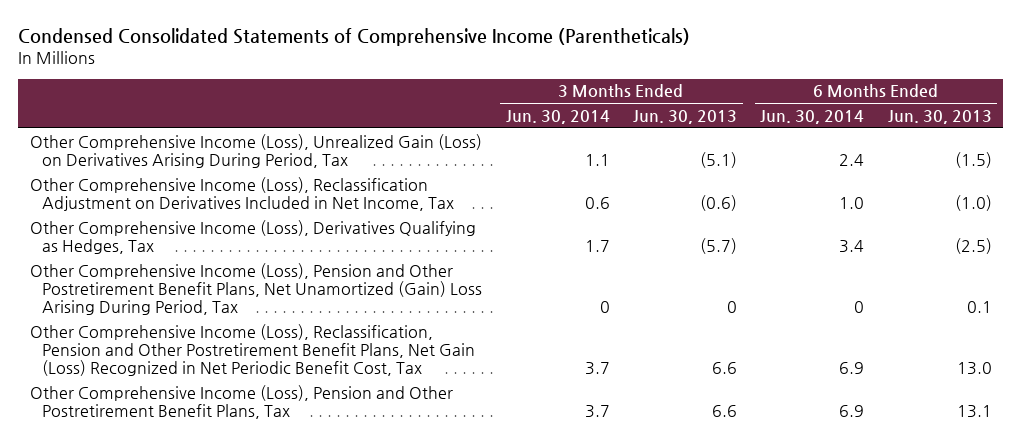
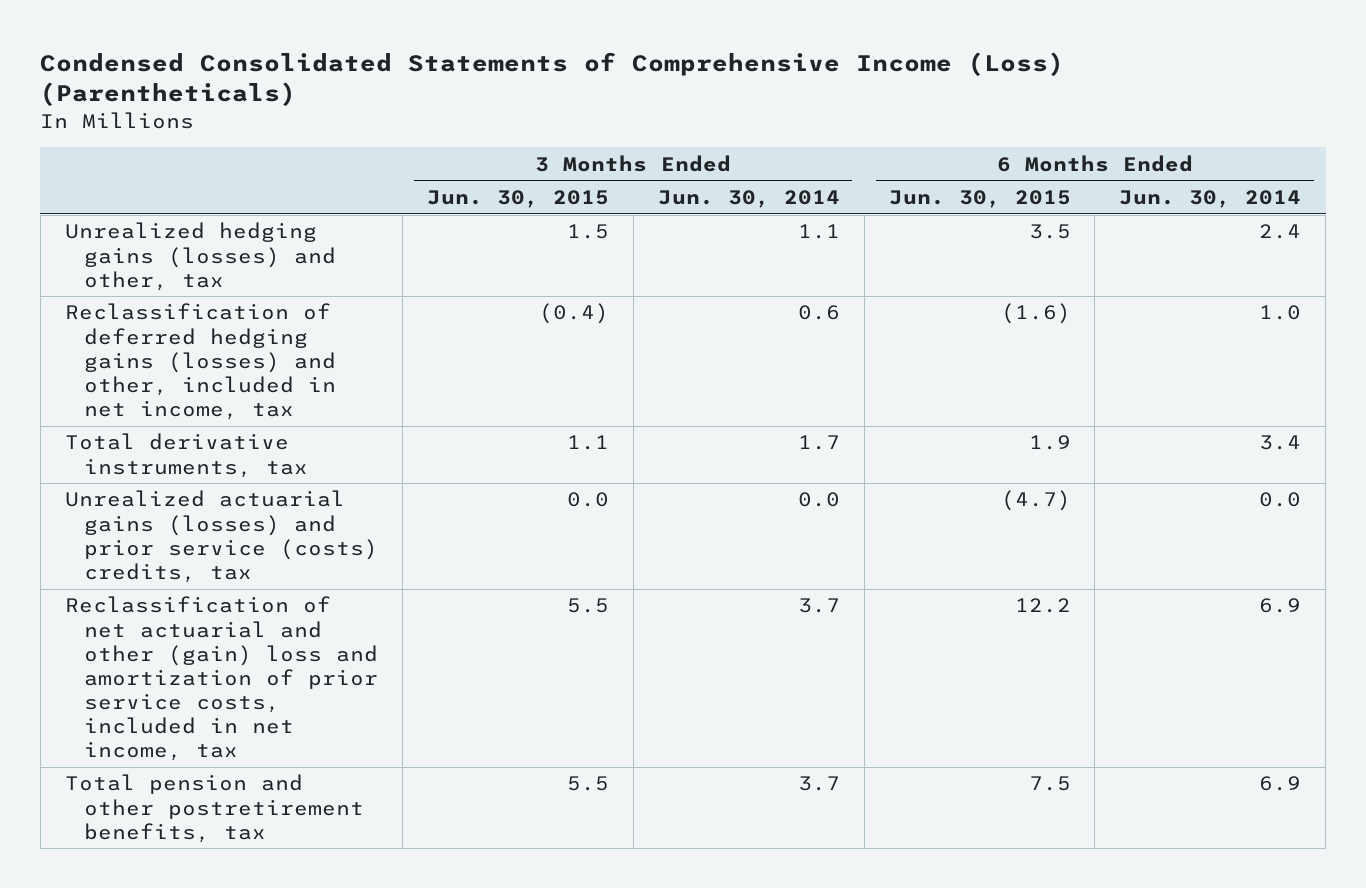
- Condensed Consolidated Statements of Comprehensive Income (Parentheticals)
+ Condensed Consolidated Statements of Comprehensive Income (Loss) (Parentheticals)
- | 3 Months Ended Jun. 30, 2014 | 3 Months Ended Jun. 30, 2013 | 6 Months Ended Jun. 30, 2014 | 6 Months Ended Jun. 30, 2013
+ | 3 Months Ended Jun. 30, 2015 | 3 Months Ended Jun. 30, 2014 | 6 Months Ended Jun. 30, 2015 | 6 Months Ended Jun. 30, 2014
- Other Comprehensive Income (Loss), Unrealized Gain (Loss) on Derivatives Arising During Period, Tax | 1.1 | (5.1) | 2.4 | (1.5)
- Other Comprehensive Income (Loss), Reclassification Adjustment on Derivatives Included in Net Income, Tax | 0.6 | (0.6) | 1.0 | (1.0)
- Other Comprehensive Income (Loss), Derivatives Qualifying as Hedges, Tax | 1.7 | (5.7) | 3.4 | (2.5)
- Other Comprehensive Income (Loss), Pension and Other Postretirement Benefit Plans, Net Unamortized (Gain) Loss Arising During Period, Tax | 0 | 0 | 0 | 0.1
- Other Comprehensive Income (Loss), Reclassification, Pension and Other Postretirement Benefit Plans, Net Gain (Loss) Recognized in Net Periodic Benefit Cost, Tax | 3.7 | 6.6 | 6.9 | 13.0
- Other Comprehensive Income (Loss), Pension and Other Postretirement Benefit Plans, Tax | 3.7 | 6.6 | 6.9 | 13.1
+ Unrealized hedging gains (losses) and other, tax | 1.5 | 1.1 | 3.5 | 2.4
+ Reclassification of deferred hedging gains (losses) and other, included in net income, tax | (0.4) | 0.6 | (1.6) | 1.0
+ Total derivative instruments, tax | 1.1 | 1.7 | 1.9 | 3.4
+ Unrealized actuarial gains (losses) and prior service (costs) credits, tax | 0.0 | 0.0 | (4.7) | 0.0
+ Reclassification of net actuarial and other (gain) loss and amortization of prior service costs, included in net income, tax | 5.5 | 3.7 | 12.2 | 6.9
+ Total pension and other postretirement benefits, tax | 5.5 | 3.7 | 7.5 | 6.9

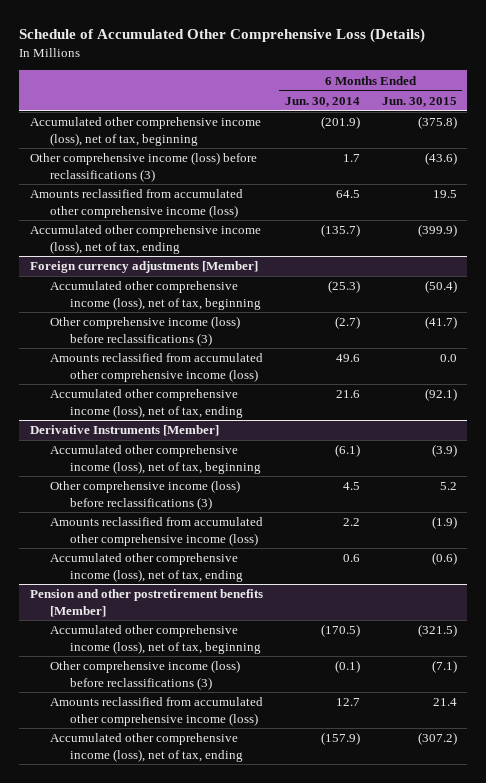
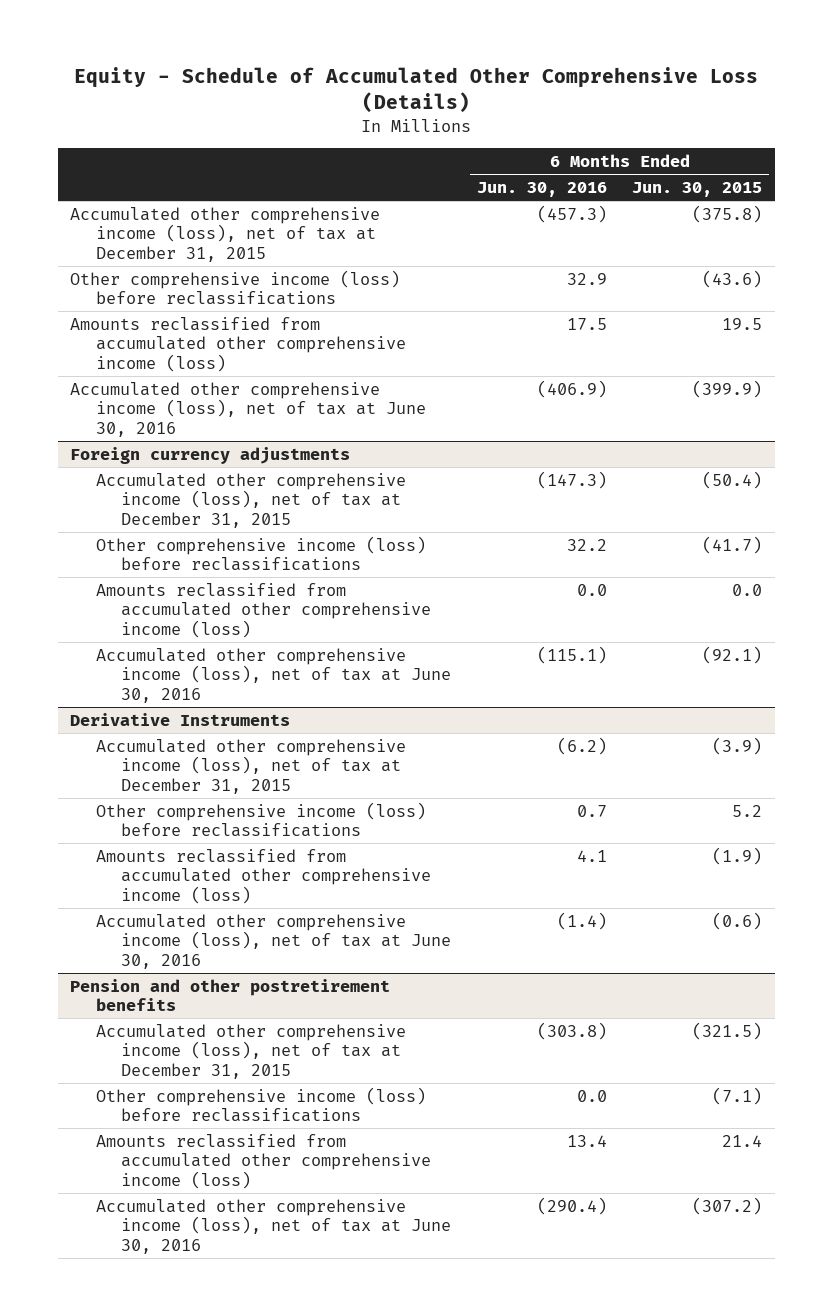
- Schedule of Accumulated Other Comprehensive Loss (Details)
+ Equity - Schedule of Accumulated Other Comprehensive Loss (Details)
- | 6 Months Ended Jun. 30, 2014 | 6 Months Ended Jun. 30, 2015
+ | 6 Months Ended Jun. 30, 2016 | 6 Months Ended Jun. 30, 2015
- Accumulated other comprehensive income (loss), net of tax, beginning | (201.9) | (375.8)
- Other comprehensive income (loss) before reclassifications (3) | 1.7 | (43.6)
+ Accumulated other comprehensive income (loss), net of tax at December 31, 2015 | (457.3) | (375.8)
+ Other comprehensive income (loss) before reclassifications | 32.9 | (43.6)
- Accumulated other comprehensive income (loss), net of tax, ending | (135.7) | (399.9)
- Foreign currency adjustments [Member]
- Accumulated other comprehensive income (loss), net of tax, beginning | (25.3) | (50.4)
- Other comprehensive income (loss) before reclassifications (3) | (2.7) | (41.7)
+ Accumulated other comprehensive income (loss), net of tax at June 30, 2016 | (406.9) | (399.9)
+ Foreign currency adjustments
+ Accumulated other comprehensive income (loss), net of tax at December 31, 2015 | (147.3) | (50.4)
+ Other comprehensive income (loss) before reclassifications | 32.2 | (41.7)
- Accumulated other comprehensive income (loss), net of tax, ending | 21.6 | (92.1)
- Derivative Instruments [Member]
- Accumulated other comprehensive income (loss), net of tax, beginning | (6.1) | (3.9)
- Other comprehensive income (loss) before reclassifications (3) | 4.5 | 5.2
+ Accumulated other comprehensive income (loss), net of tax at June 30, 2016 | (115.1) | (92.1)
+ Derivative Instruments
+ Accumulated other comprehensive income (loss), net of tax at December 31, 2015 | (6.2) | (3.9)
+ Other comprehensive income (loss) before reclassifications | 0.7 | 5.2
- Accumulated other comprehensive income (loss), net of tax, ending | 0.6 | (0.6)
- Pension and other postretirement benefits [Member]
- Accumulated other comprehensive income (loss), net of tax, beginning | (170.5) | (321.5)
- Other comprehensive income (loss) before reclassifications (3) | (0.1) | (7.1)
+ Accumulated other comprehensive income (loss), net of tax at June 30, 2016 | (1.4) | (0.6)
+ Pension and other postretirement benefits
+ Accumulated other comprehensive income (loss), net of tax at December 31, 2015 | (303.8) | (321.5)
+ Other comprehensive income (loss) before reclassifications | 0.0 | (7.1)
- Accumulated other comprehensive income (loss), net of tax, ending | (157.9) | (307.2)
+ Accumulated other comprehensive income (loss), net of tax at June 30, 2016 | (290.4) | (307.2)

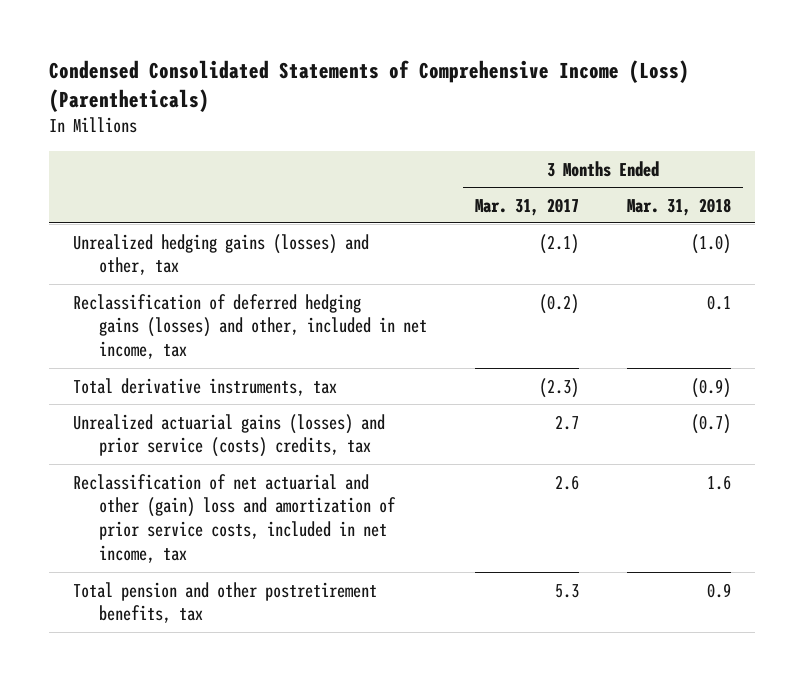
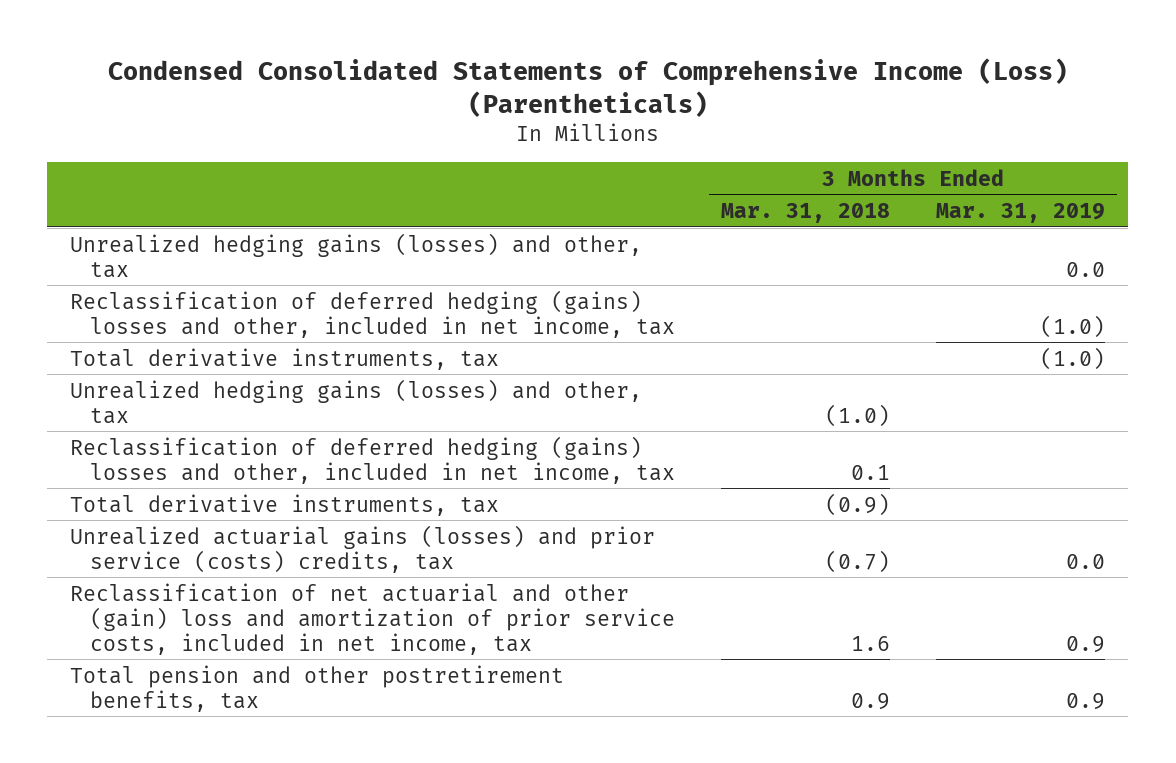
- | 3 Months Ended Mar. 31, 2017 | 3 Months Ended Mar. 31, 2018
+ | 3 Months Ended Mar. 31, 2018 | 3 Months Ended Mar. 31, 2019
+ Unrealized hedging gains (losses) and other, tax | | 0.0
+ Reclassification of deferred hedging (gains) losses and other, included in net income, tax | | (1.0)
+ Total derivative instruments, tax | | (1.0)
- Reclassification of deferred hedging gains (losses) and other, included in net income, tax | (0.2) | 0.1
+ Reclassification of deferred hedging (gains) losses and other, included in net income, tax | 0.1 |

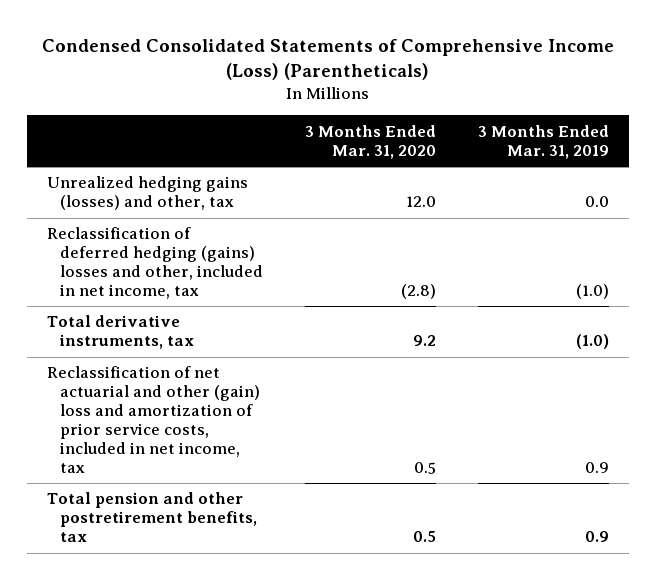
- | 3 Months Ended Mar. 31, 2018 | 3 Months Ended Mar. 31, 2019
+ | 3 Months Ended Mar. 31, 2020 | 3 Months Ended Mar. 31, 2019
- Unrealized hedging gains (losses) and other, tax | (1.0) |
- Reclassification of deferred hedging (gains) losses and other, included in net income, tax | 0.1 |
- Total derivative instruments, tax | (0.9) |
- Unrealized actuarial gains (losses) and prior service (costs) credits, tax | (0.7) | 0.0

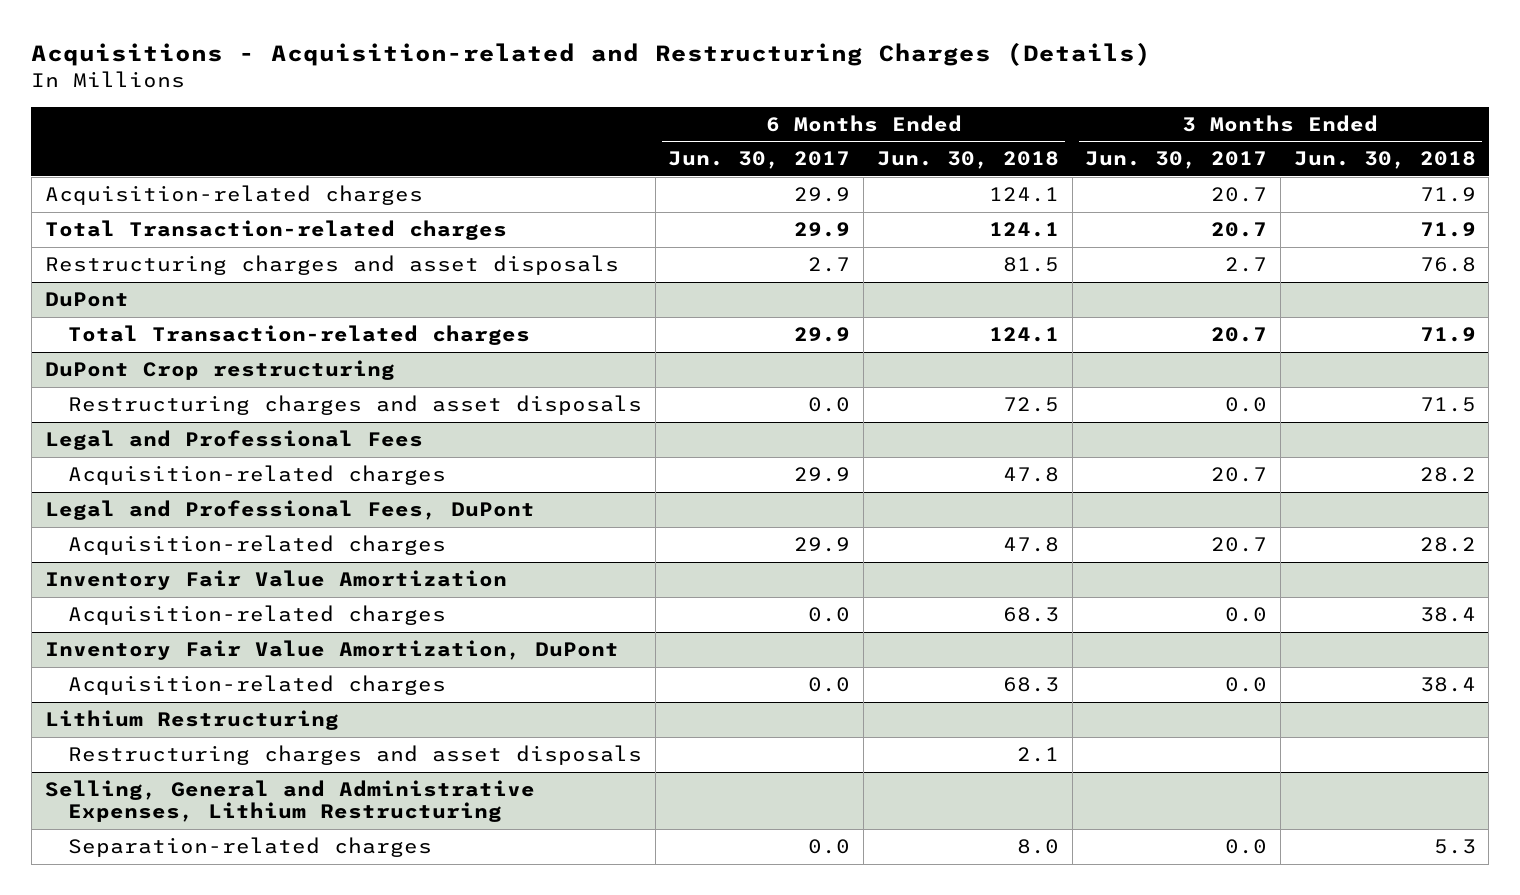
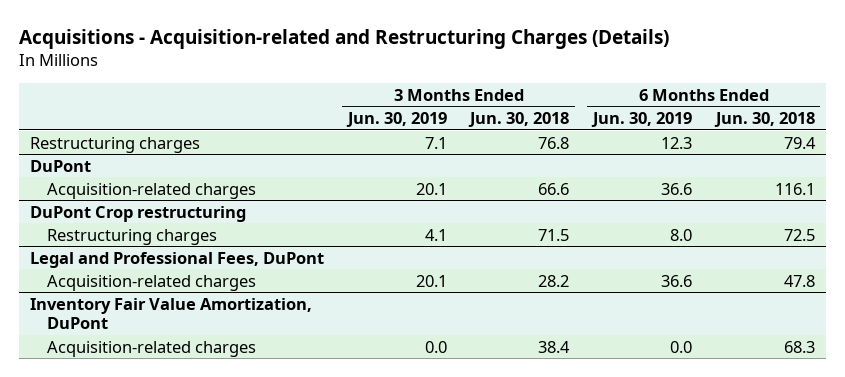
- | 6 Months Ended Jun. 30, 2017 | 6 Months Ended Jun. 30, 2018 | 3 Months Ended Jun. 30, 2017 | 3 Months Ended Jun. 30, 2018
+ | 3 Months Ended Jun. 30, 2019 | 3 Months Ended Jun. 30, 2018 | 6 Months Ended Jun. 30, 2019 | 6 Months Ended Jun. 30, 2018
- Acquisition-related charges | 29.9 | 124.1 | 20.7 | 71.9
- Total Transaction-related charges | 29.9 | 124.1 | 20.7 | 71.9
- Restructuring charges and asset disposals | 2.7 | 81.5 | 2.7 | 76.8
+ Restructuring charges | 7.1 | 76.8 | 12.3 | 79.4
@ DuPont
- Total Transaction-related charges | 29.9 | 124.1 | 20.7 | 71.9
+ Acquisition-related charges | 20.1 | 66.6 | 36.6 | 116.1
@ DuPont Crop restructuring
- Restructuring charges and asset disposals | 0.0 | 72.5 | 0.0 | 71.5
- Legal and Professional Fees
- Acquisition-related charges | 29.9 | 47.8 | 20.7 | 28.2
@ DuPont Crop restructuring
+ Restructuring charges | 4.1 | 71.5 | 8.0 | 72.5
- Inventory Fair Value Amortization
- Acquisition-related charges | 0.0 | 68.3 | 0.0 | 38.4
- Lithium Restructuring
- Restructuring charges and asset disposals | | 2.1 | |
- Selling, General and Administrative Expenses, Lithium Restructuring
- Separation-related charges | 0.0 | 8.0 | 0.0 | 5.3

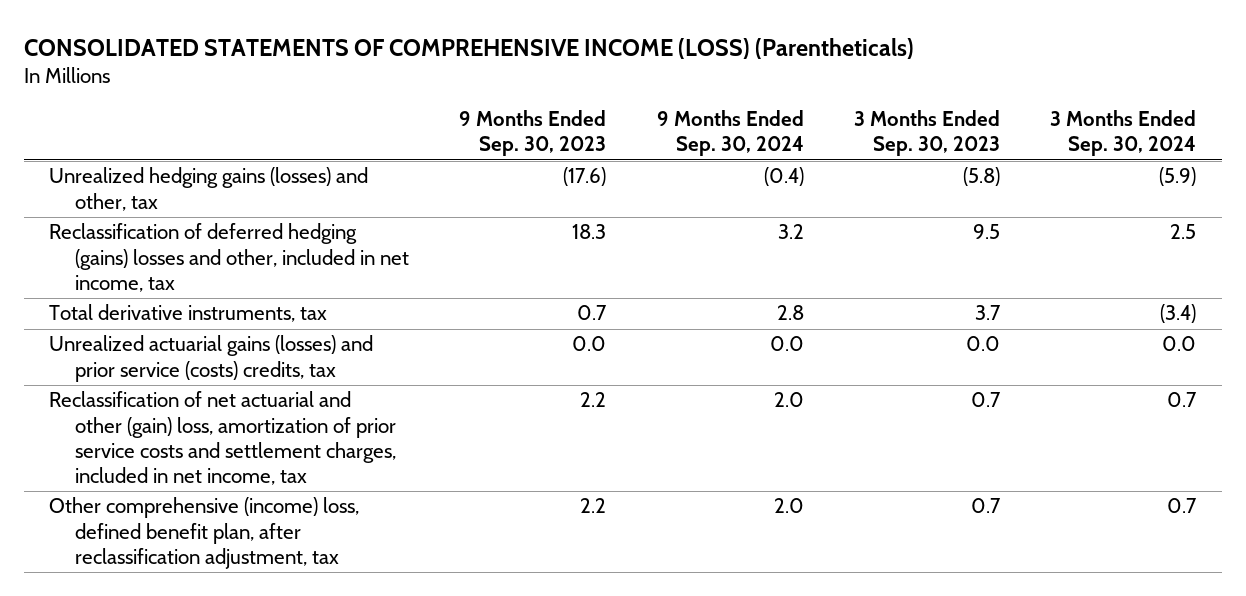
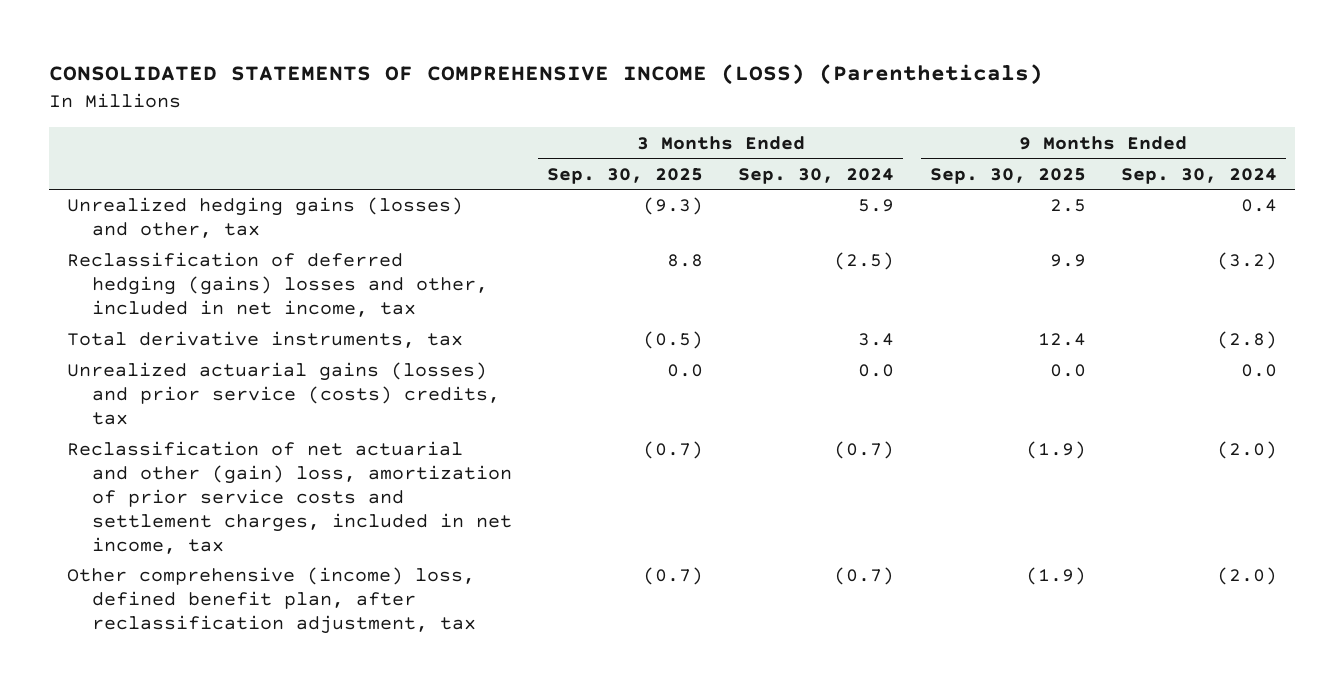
- | 9 Months Ended Sep. 30, 2023 | 9 Months Ended Sep. 30, 2024 | 3 Months Ended Sep. 30, 2023 | 3 Months Ended Sep. 30, 2024
+ | 3 Months Ended Sep. 30, 2025 | 3 Months Ended Sep. 30, 2024 | 9 Months Ended Sep. 30, 2025 | 9 Months Ended Sep. 30, 2024
- Unrealized hedging gains (losses) and other, tax | (17.6) | (0.4) | (5.8) | (5.9)
- Reclassification of deferred hedging (gains) losses and other, included in net income, tax | 18.3 | 3.2 | 9.5 | 2.5
- Total derivative instruments, tax | 0.7 | 2.8 | 3.7 | (3.4)
+ Unrealized hedging gains (losses) and other, tax | (9.3) | 5.9 | 2.5 | 0.4
+ Reclassification of deferred hedging (gains) losses and other, included in net income, tax | 8.8 | (2.5) | 9.9 | (3.2)
+ Total derivative instruments, tax | (0.5) | 3.4 | 12.4 | (2.8)
- Reclassification of net actuarial and other (gain) loss, amortization of prior service costs and settlement charges, included in net income, tax | 2.2 | 2.0 | 0.7 | 0.7
- Other comprehensive (income) loss, defined benefit plan, after reclassification adjustment, tax | 2.2 | 2.0 | 0.7 | 0.7
+ Reclassification of net actuarial and other (gain) loss, amortization of prior service costs and settlement charges, included in net income, tax | (0.7) | (0.7) | (1.9) | (2.0)
+ Other comprehensive (income) loss, defined benefit plan, after reclassification adjustment, tax | (0.7) | (0.7) | (1.9) | (2.0)

